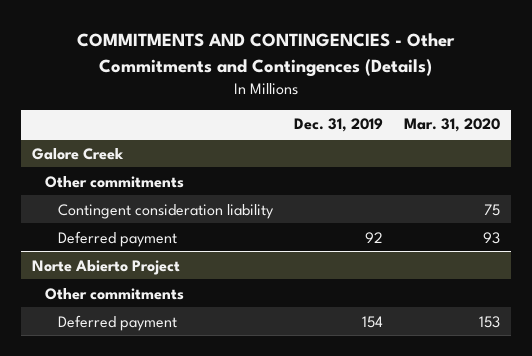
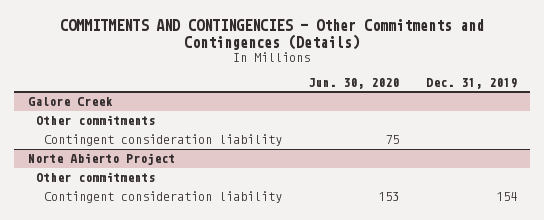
- | Dec. 31, 2019 | Mar. 31, 2020
+ | Jun. 30, 2020 | Dec. 31, 2019
@ Galore Creek
- Deferred payment | 92 | 93
@ Norte Abierto Project
- Deferred payment | 154 | 153
+ Contingent consideration liability | 153 | 154

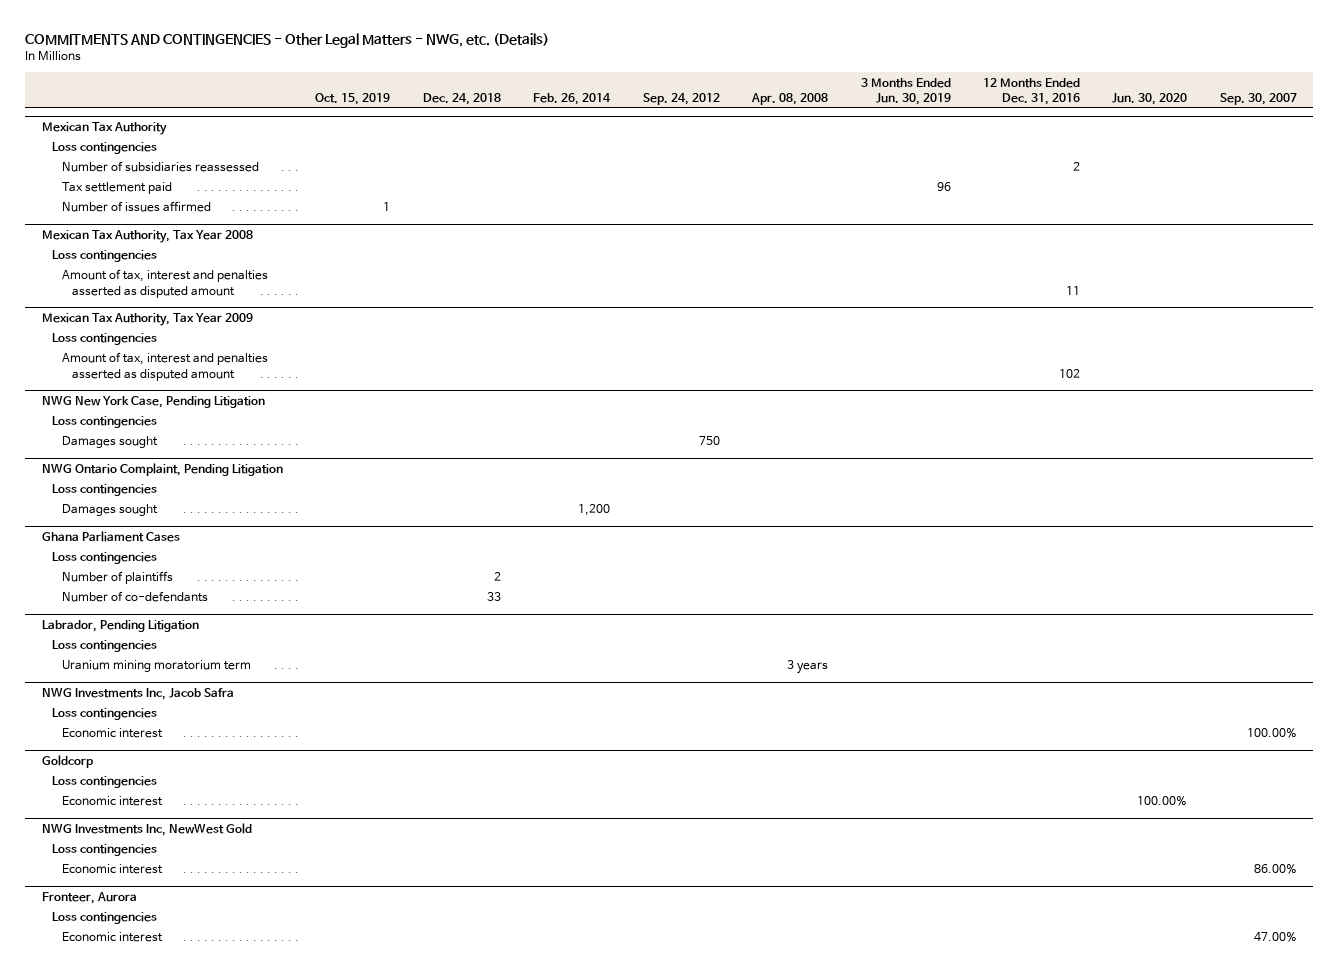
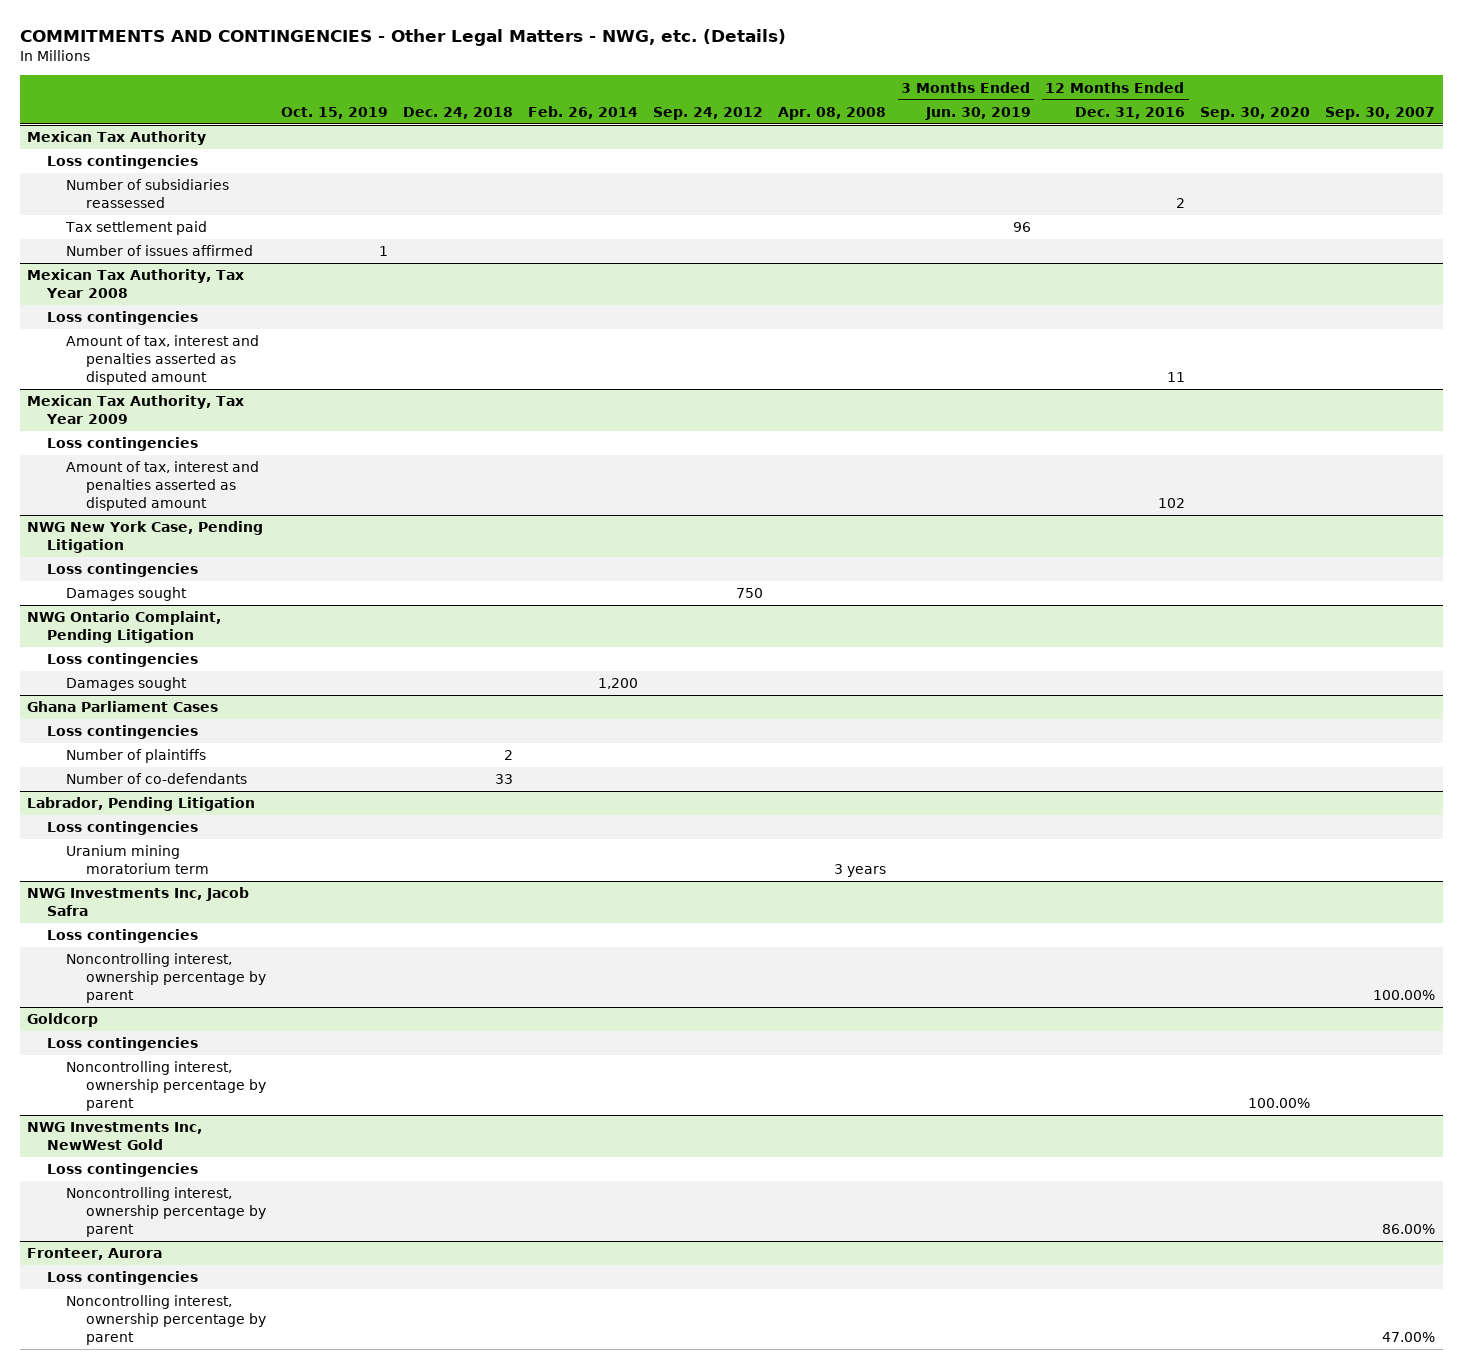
- | Oct. 15, 2019 | Dec. 24, 2018 | Feb. 26, 2014 | Sep. 24, 2012 | Apr. 08, 2008 | 3 Months Ended Jun. 30, 2019 | 12 Months Ended Dec. 31, 2016 | Jun. 30, 2020 | Sep. 30, 2007
+ | Oct. 15, 2019 | Dec. 24, 2018 | Feb. 26, 2014 | Sep. 24, 2012 | Apr. 08, 2008 | 3 Months Ended Jun. 30, 2019 | 12 Months Ended Dec. 31, 2016 | Sep. 30, 2020 | Sep. 30, 2007
@ NWG Investments Inc, Jacob Safra
- Economic interest | | | | | | | | | 100.00%
+ Noncontrolling interest, ownership percentage by parent | | | | | | | | | 100.00%
@ Goldcorp
- Economic interest | | | | | | | | 100.00% |
+ Noncontrolling interest, ownership percentage by parent | | | | | | | | 100.00% |
@ NWG Investments Inc, NewWest Gold
- Economic interest | | | | | | | | | 86.00%
+ Noncontrolling interest, ownership percentage by parent | | | | | | | | | 86.00%
@ Fronteer, Aurora
- Economic interest | | | | | | | | | 47.00%
+ Noncontrolling interest, ownership percentage by parent | | | | | | | | | 47.00%

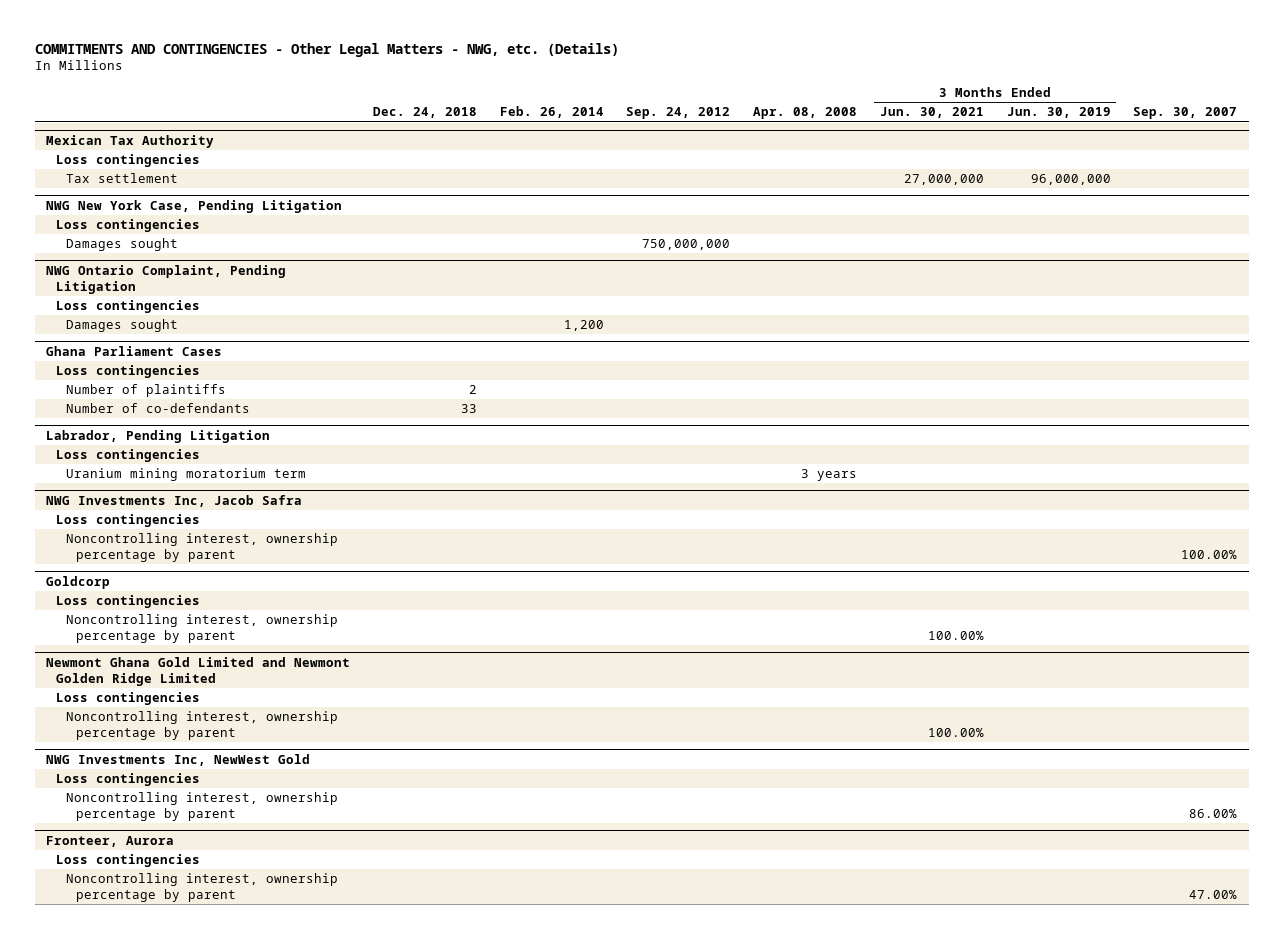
- | Oct. 15, 2019 | Dec. 24, 2018 | Feb. 26, 2014 | Sep. 24, 2012 | Apr. 08, 2008 | 3 Months Ended Jun. 30, 2019 | 12 Months Ended Dec. 31, 2016 | Sep. 30, 2020 | Sep. 30, 2007
+ | Dec. 24, 2018 | Feb. 26, 2014 | Sep. 24, 2012 | Apr. 08, 2008 | 3 Months Ended Jun. 30, 2021 | 3 Months Ended Jun. 30, 2019 | Sep. 30, 2007
@ Mexican Tax Authority
- Number of subsidiaries reassessed | | | | | | | 2 | |
- Tax settlement paid | | | | | | 96 | | |
- Number of issues affirmed | 1 | | | | | | | |
- Mexican Tax Authority, Tax Year 2008
- Loss contingencies
- Amount of tax, interest and penalties asserted as disputed amount | | | | | | | 11 | |
- Mexican Tax Authority, Tax Year 2009
- Loss contingencies
- Amount of tax, interest and penalties asserted as disputed amount | | | | | | | 102 | |
@ Mexican Tax Authority
+ Tax settlement | | | | | 27,000,000 | 96,000,000 |
@ NWG New York Case, Pending Litigation
- Damages sought | | | | 750 | | | | |
+ Damages sought | | | 750,000,000 | | | |
+ Newmont Ghana Gold Limited and Newmont Golden Ridge Limited
+ Loss contingencies
+ Noncontrolling interest, ownership percentage by parent | | | | | 100.00% | |

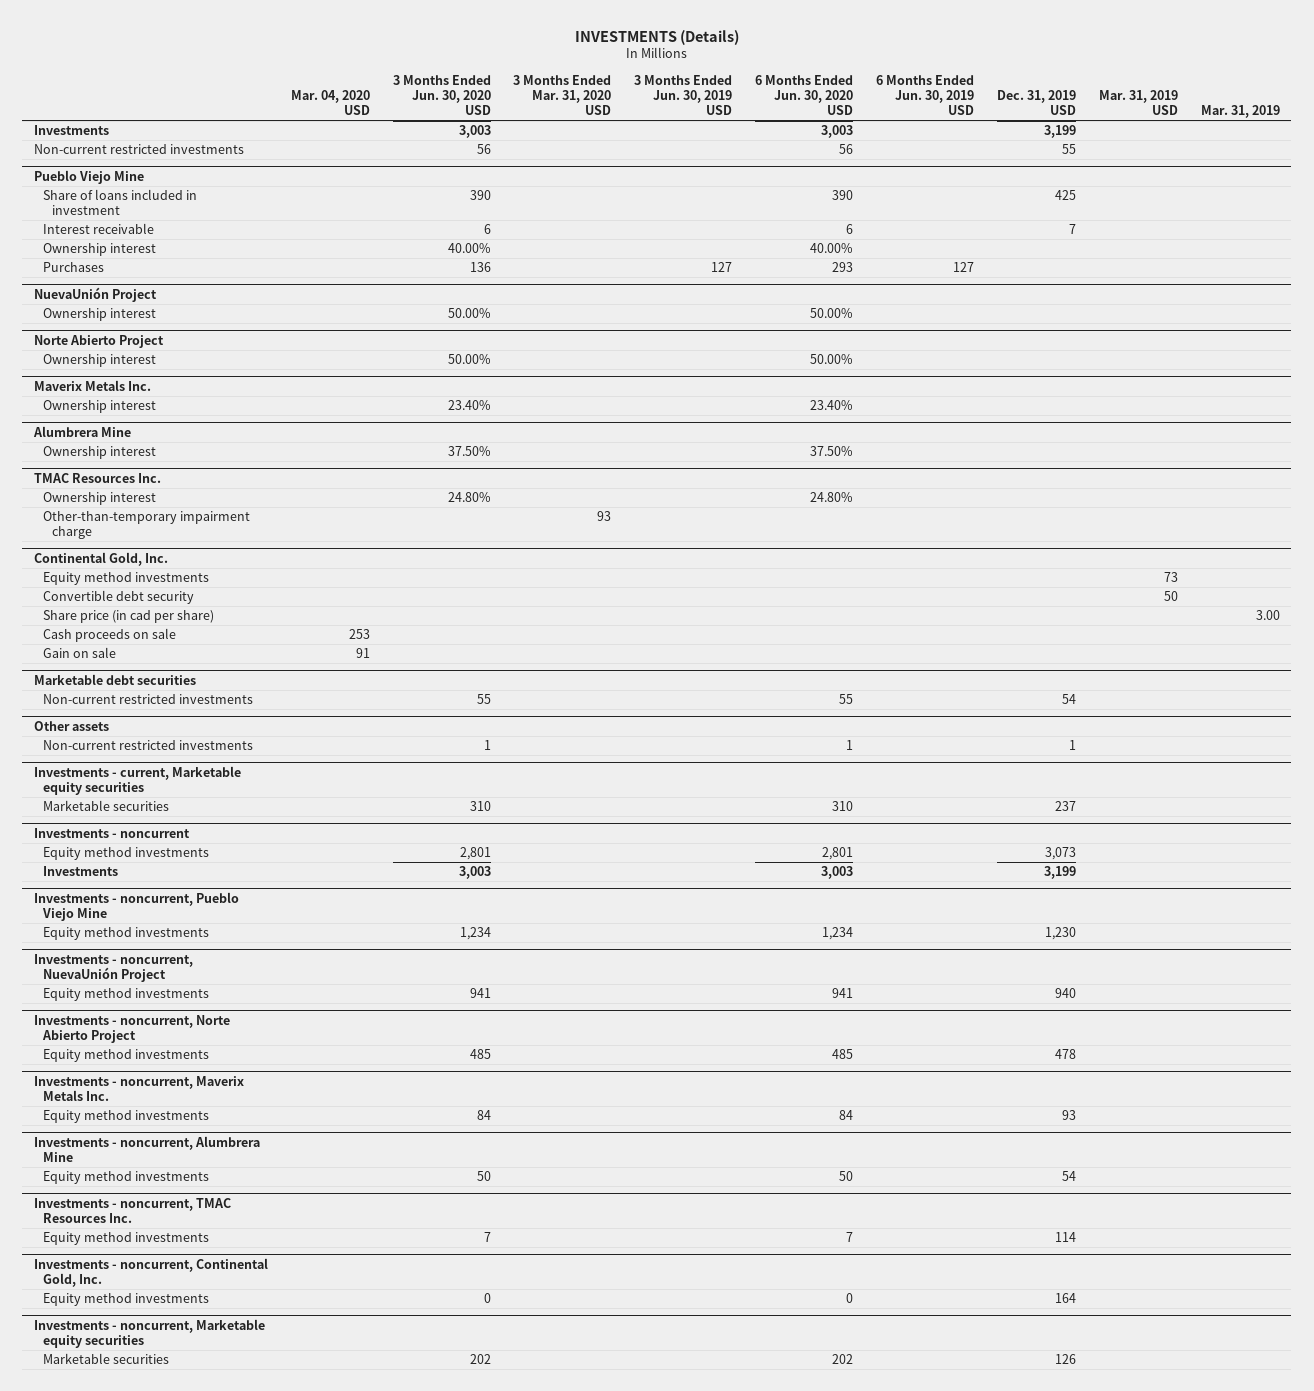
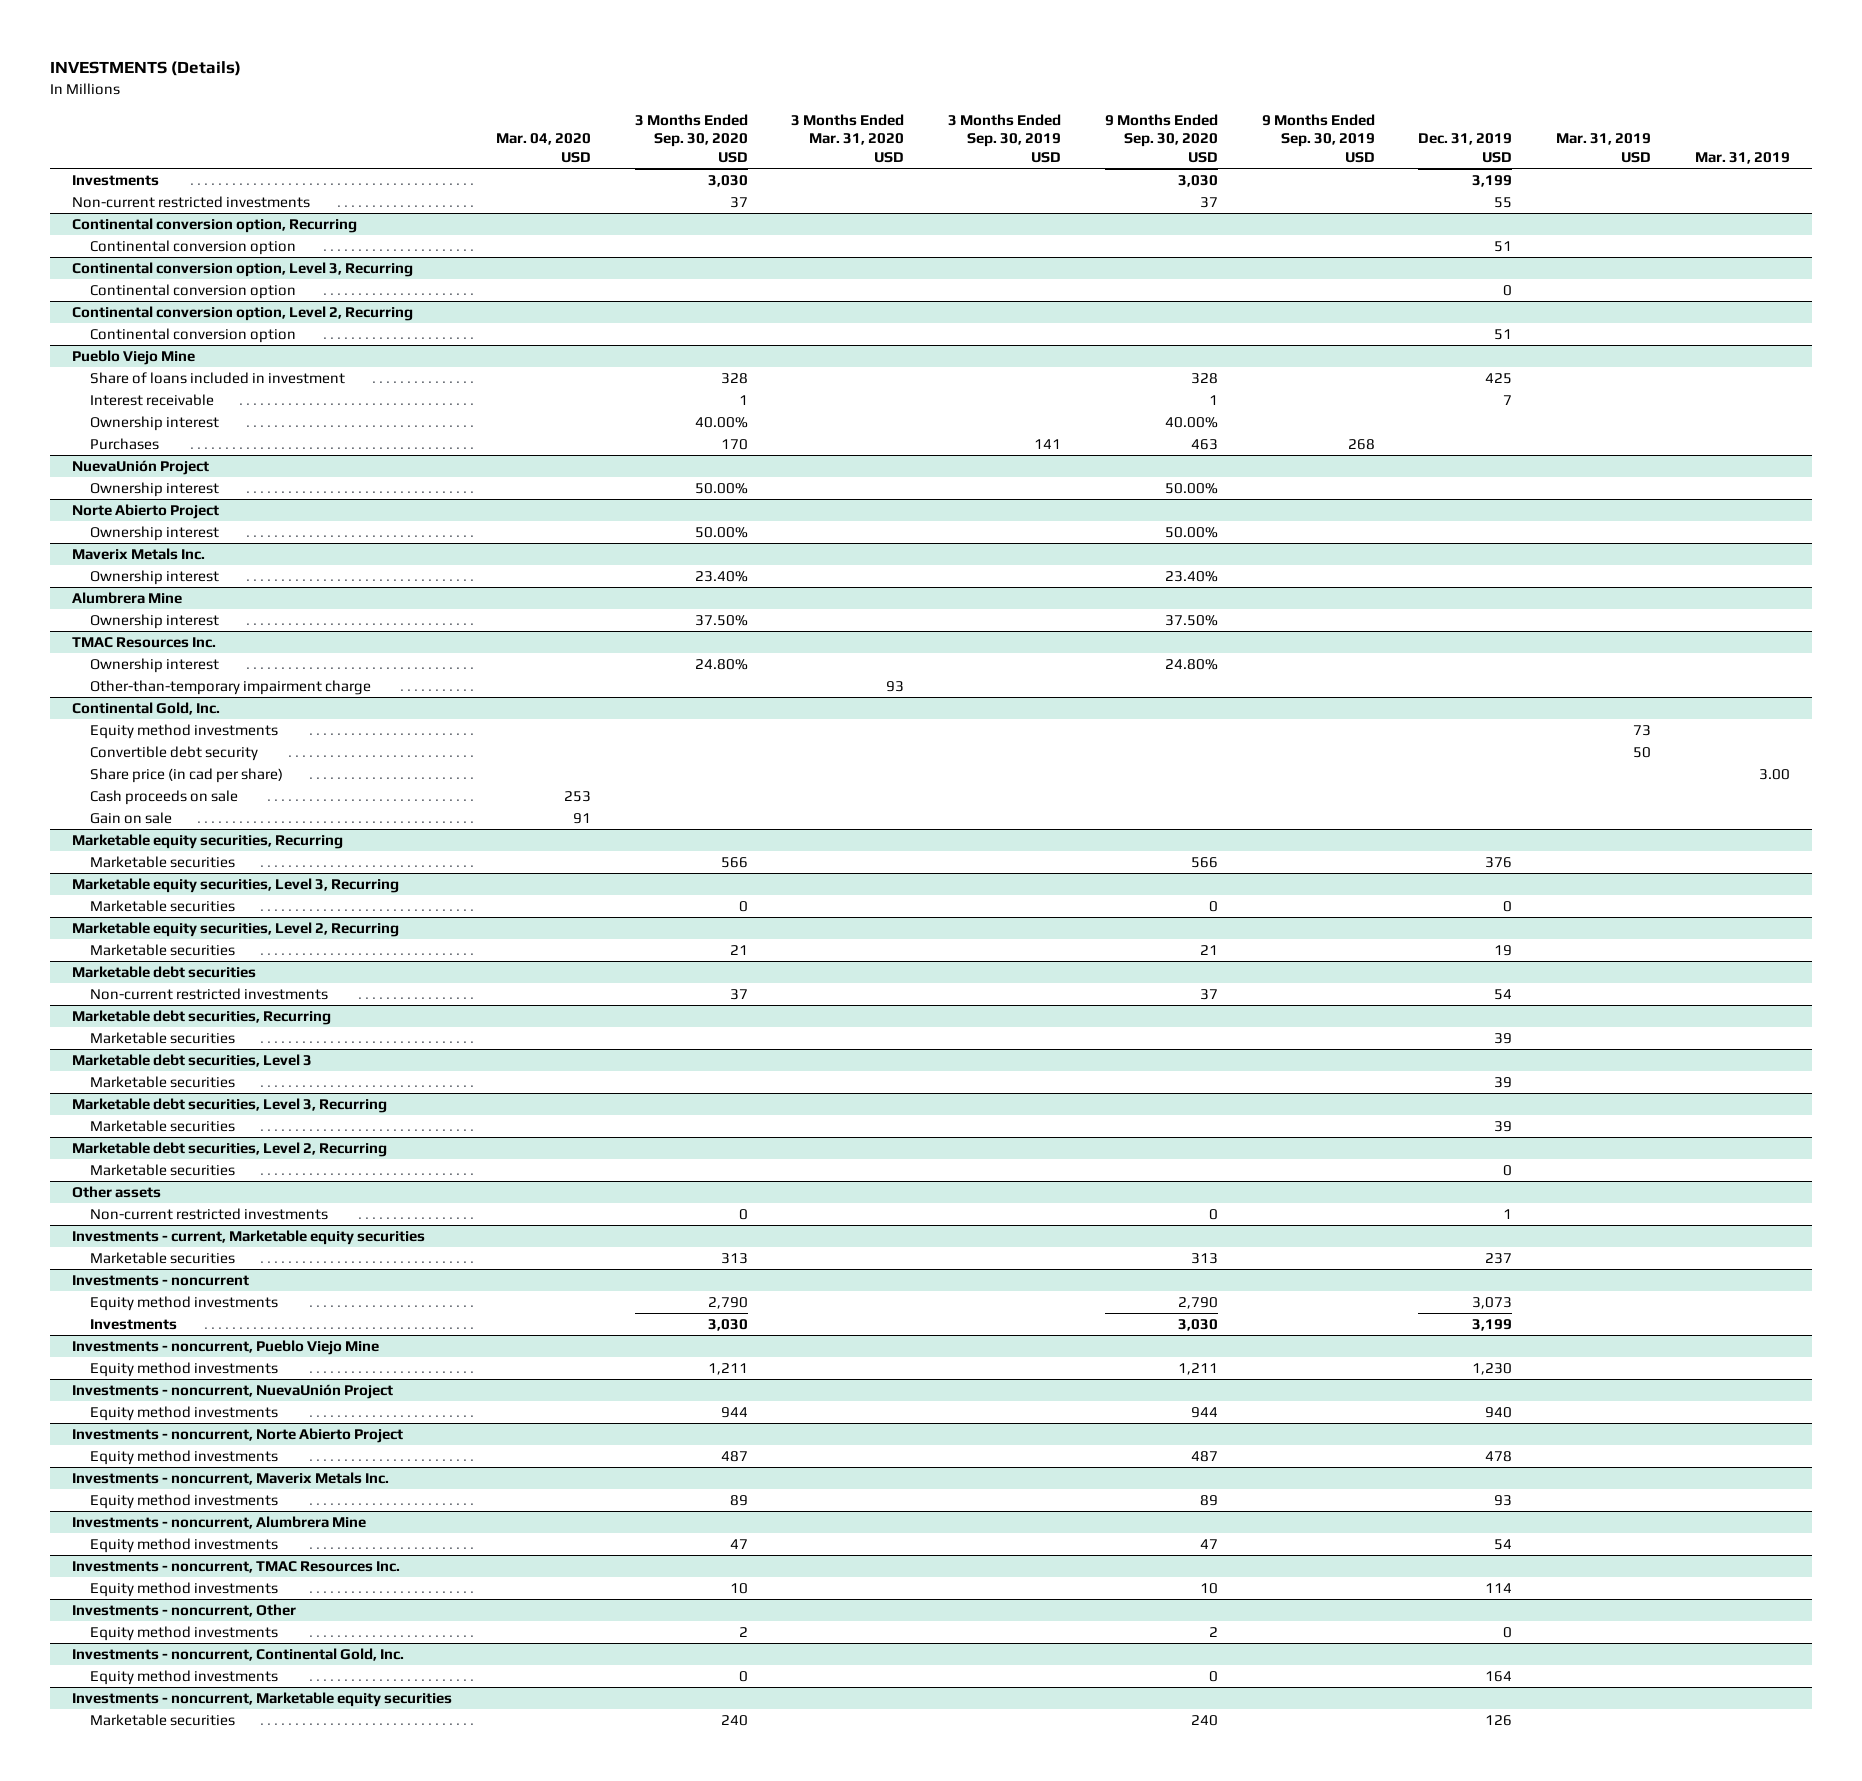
- | Mar. 04, 2020 USD | 3 Months Ended Jun. 30, 2020 USD | 3 Months Ended Mar. 31, 2020 USD | 3 Months Ended Jun. 30, 2019 USD | 6 Months Ended Jun. 30, 2020 USD | 6 Months Ended Jun. 30, 2019 USD | Dec. 31, 2019 USD | Mar. 31, 2019 USD | Mar. 31, 2019
+ | Mar. 04, 2020 USD | 3 Months Ended Sep. 30, 2020 USD | 3 Months Ended Mar. 31, 2020 USD | 3 Months Ended Sep. 30, 2019 USD | 9 Months Ended Sep. 30, 2020 USD | 9 Months Ended Sep. 30, 2019 USD | Dec. 31, 2019 USD | Mar. 31, 2019 USD | Mar. 31, 2019
+ Continental conversion option, Recurring
+ Continental conversion option | | | | | | | 51 | |
+ Continental conversion option, Level 3, Recurring
+ Continental conversion option | | | | | | | 0 | |
+ Continental conversion option, Level 2, Recurring
+ Continental conversion option | | | | | | | 51 | |
+ Marketable equity securities, Recurring
+ Marketable securities | | 566 | | | 566 | | 376 | |
+ Marketable equity securities, Level 3, Recurring
+ Marketable securities | | 0 | | | 0 | | 0 | |
+ Marketable equity securities, Level 2, Recurring
+ Marketable securities | | 21 | | | 21 | | 19 | |
+ Marketable debt securities, Recurring
+ Marketable securities | | | | | | | 39 | |
+ Marketable debt securities, Level 3
+ Marketable securities | | | | | | | 39 | |
+ Marketable debt securities, Level 3, Recurring
+ Marketable securities | | | | | | | 39 | |
+ Marketable debt securities, Level 2, Recurring
+ Marketable securities | | | | | | | 0 | |
+ Investments - noncurrent, Other
+ Equity method investments | | 2 | | | 2 | | 0 | |

